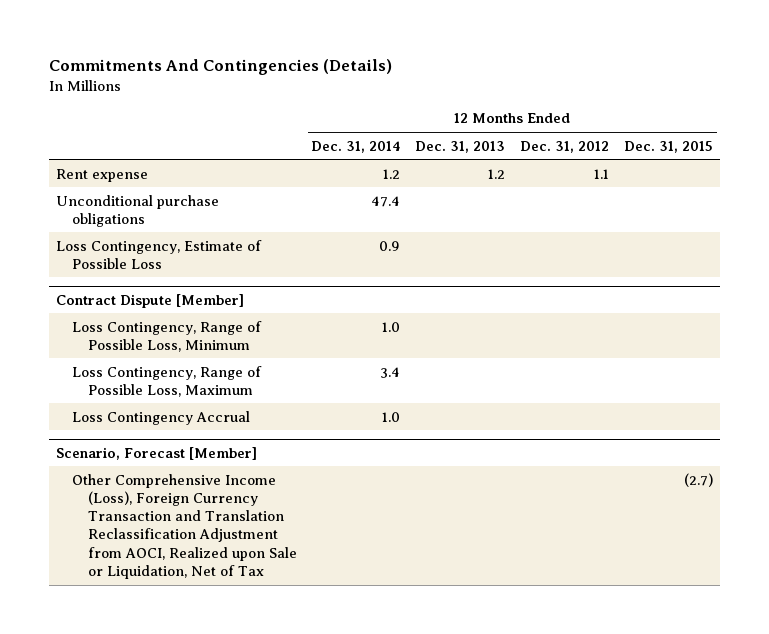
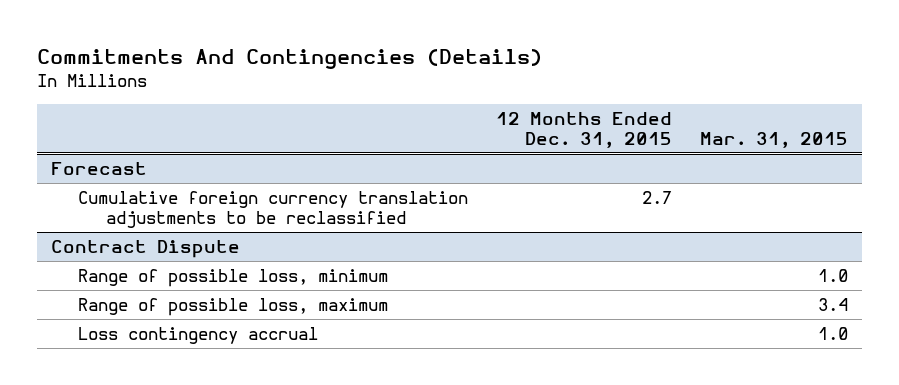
- | 12 Months Ended Dec. 31, 2014 | 12 Months Ended Dec. 31, 2013 | 12 Months Ended Dec. 31, 2012 | 12 Months Ended Dec. 31, 2015
+ | 12 Months Ended Dec. 31, 2015 | Mar. 31, 2015
- Rent expense | 1.2 | 1.2 | 1.1 |
- Unconditional purchase obligations | 47.4 | | |
- Loss Contingency, Estimate of Possible Loss | 0.9 | | |
- Contract Dispute [Member]
- Loss Contingency, Range of Possible Loss, Minimum | 1.0 | | |
- Loss Contingency, Range of Possible Loss, Maximum | 3.4 | | |
- Loss Contingency Accrual | 1.0 | | |
- Scenario, Forecast [Member]
- Other Comprehensive Income (Loss), Foreign Currency Transaction and Translation Reclassification Adjustment from AOCI, Realized upon Sale or Liquidation, Net of Tax | | | | (2.7)
+ Forecast
+ Cumulative foreign currency translation adjustments to be reclassified | 2.7 |
+ Contract Dispute
+ Range of possible loss, minimum | | 1.0
+ Range of possible loss, maximum | | 3.4
+ Loss contingency accrual | | 1.0

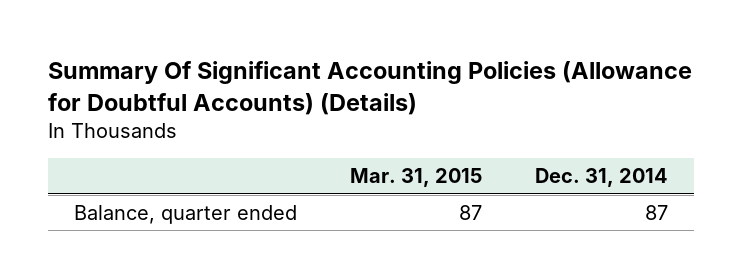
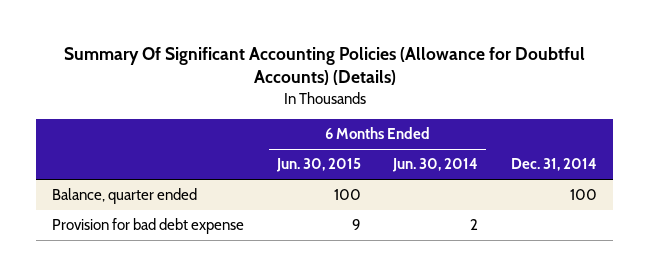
- | Mar. 31, 2015 | Dec. 31, 2014
+ | 6 Months Ended Jun. 30, 2015 | 6 Months Ended Jun. 30, 2014 | Dec. 31, 2014
- Balance, quarter ended | 87 | 87
+ Balance, quarter ended | 100 | | 100
+ Provision for bad debt expense | 9 | 2 |

